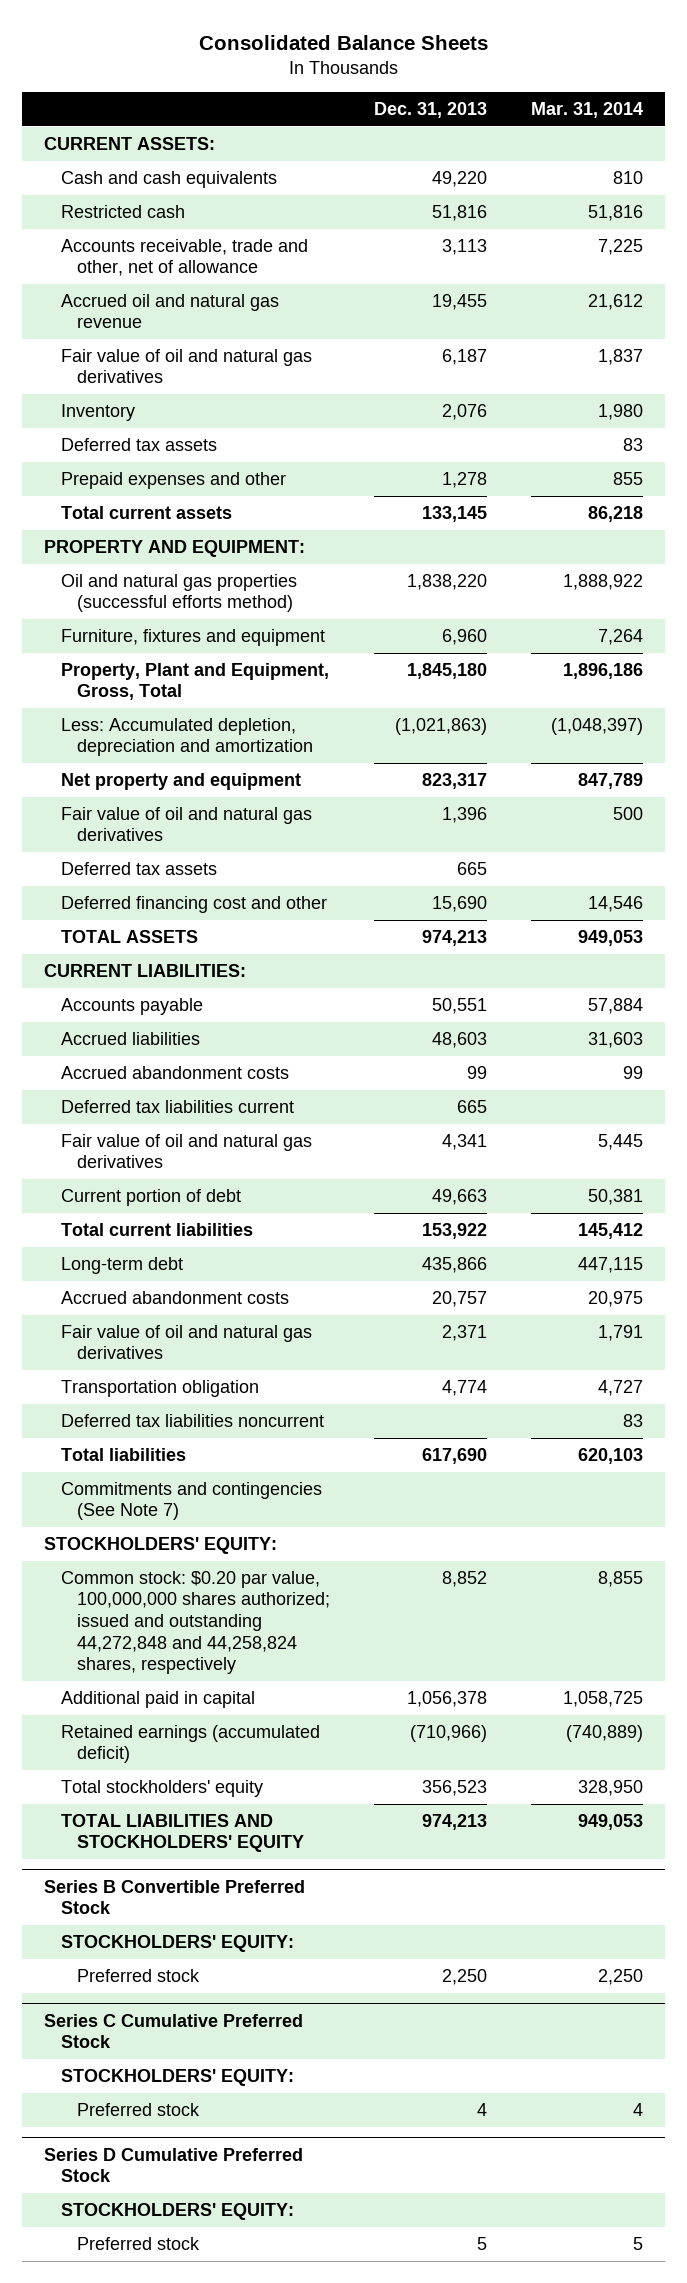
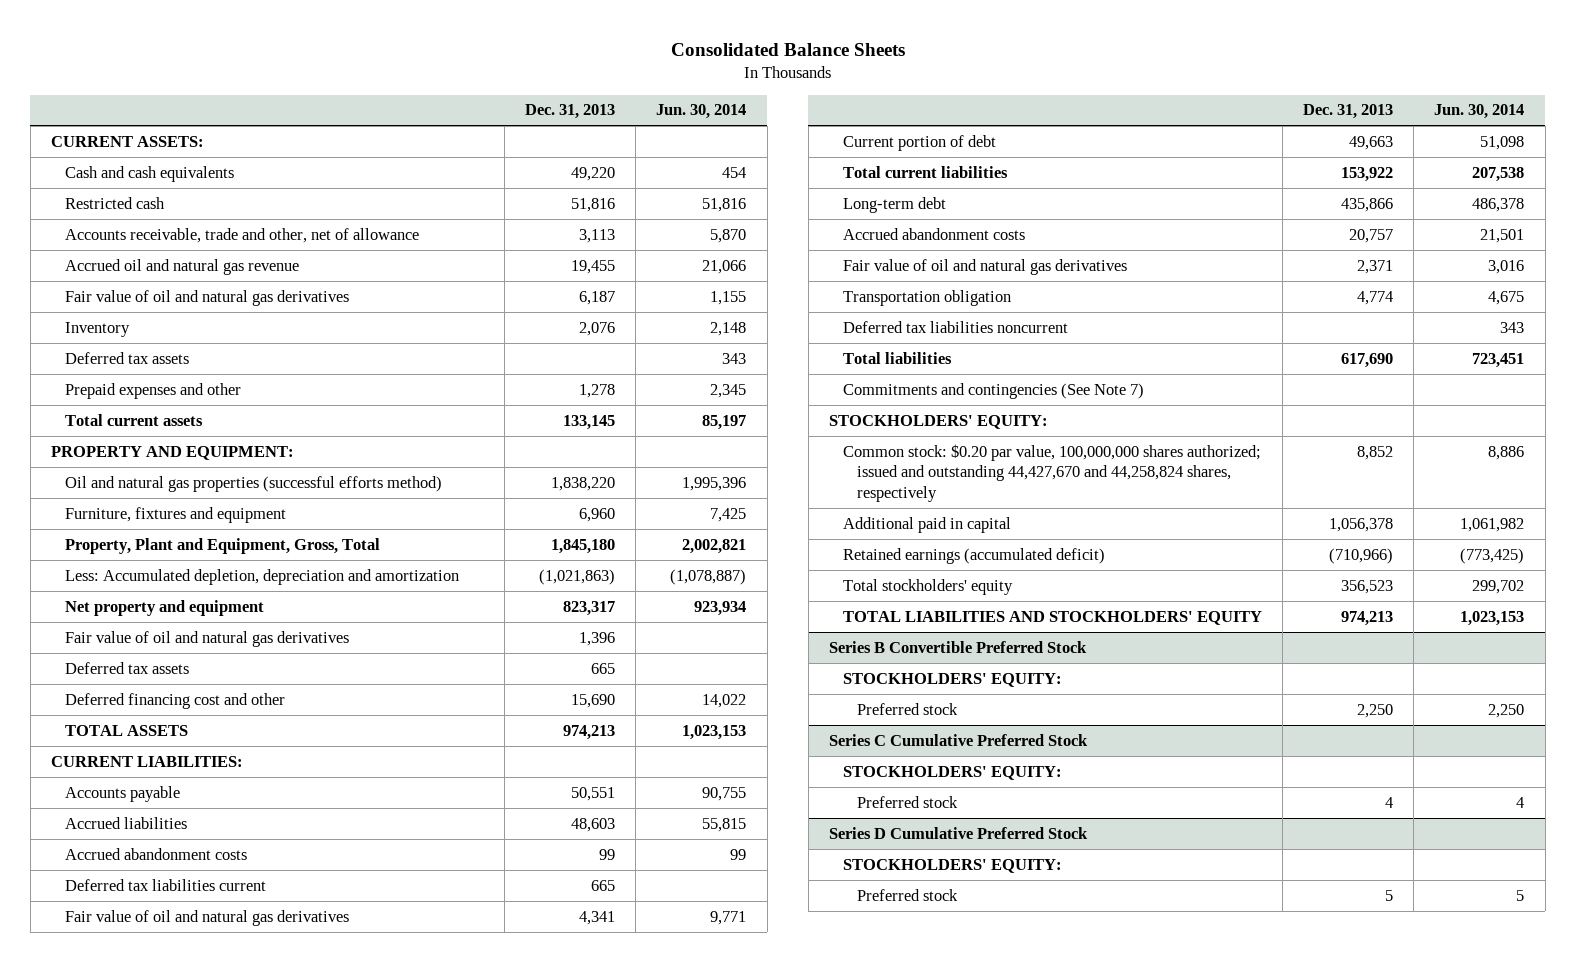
- | Dec. 31, 2013 | Mar. 31, 2014
+ | Dec. 31, 2013 | Jun. 30, 2014
- Common stock: $0.20 par value, 100,000,000 shares authorized; issued and outstanding 44,272,848 and 44,258,824 shares, respectively | 8,852 | 8,855
+ Common stock: $0.20 par value, 100,000,000 shares authorized; issued and outstanding 44,427,670 and 44,258,824 shares, respectively | 8,852 | 8,886

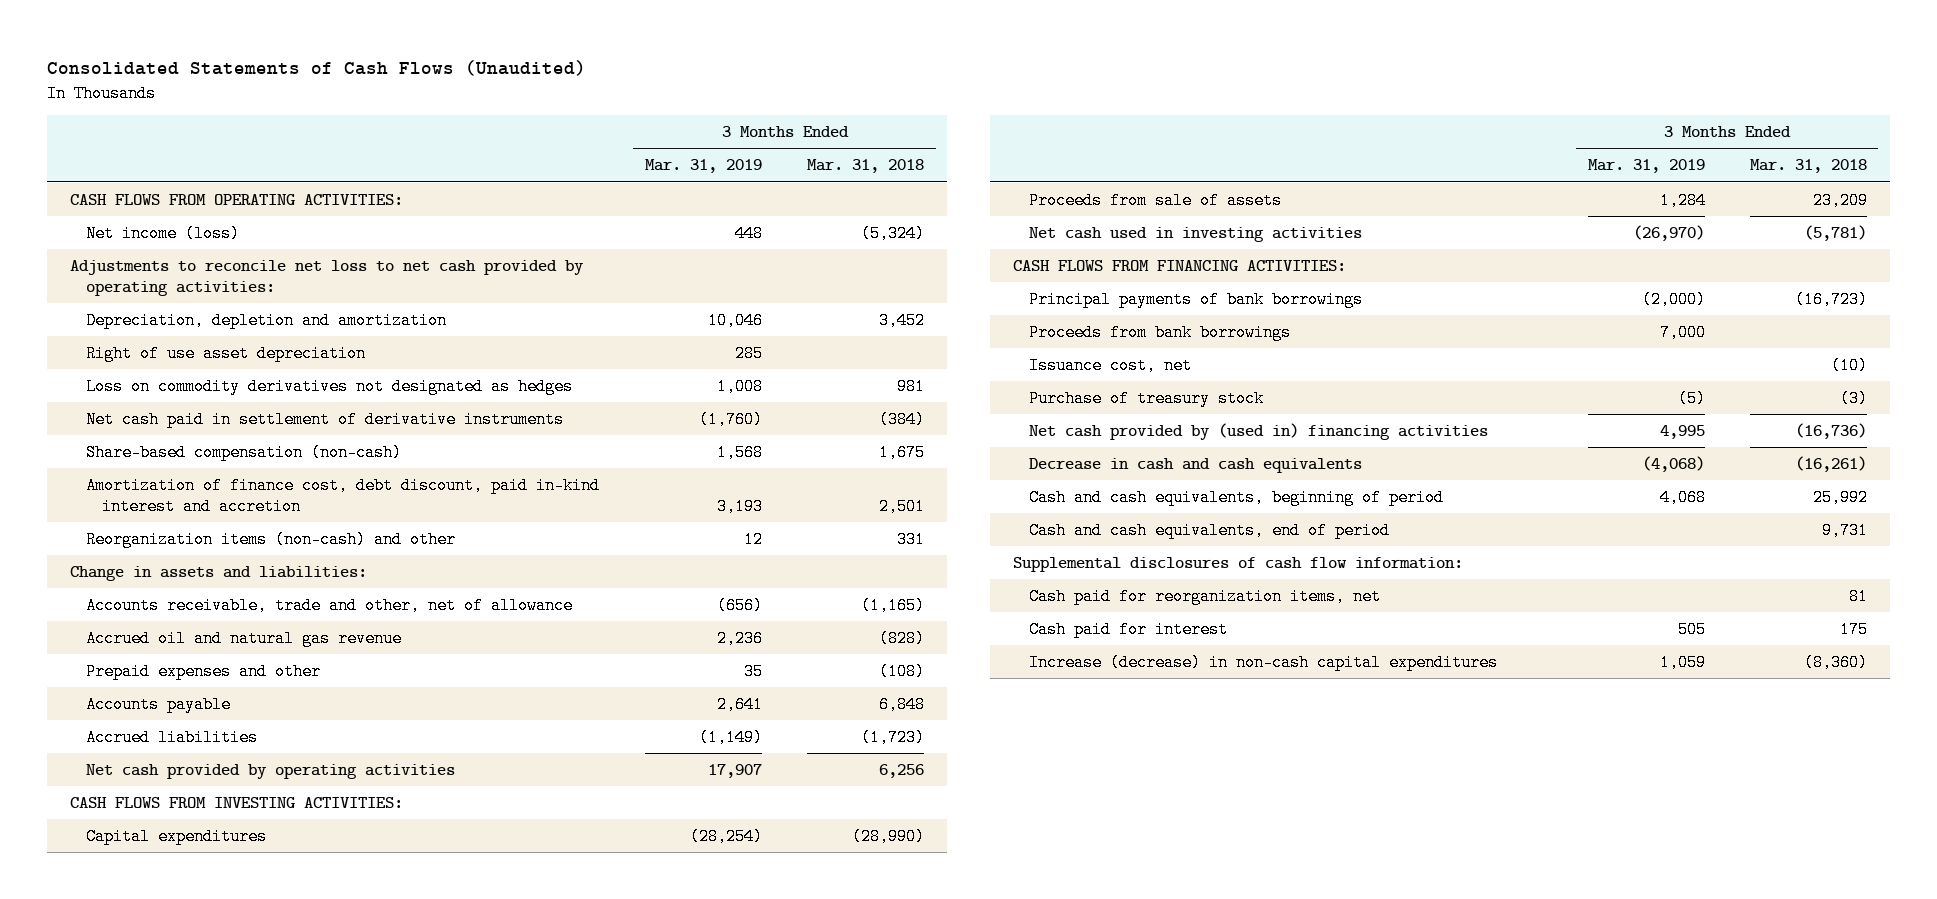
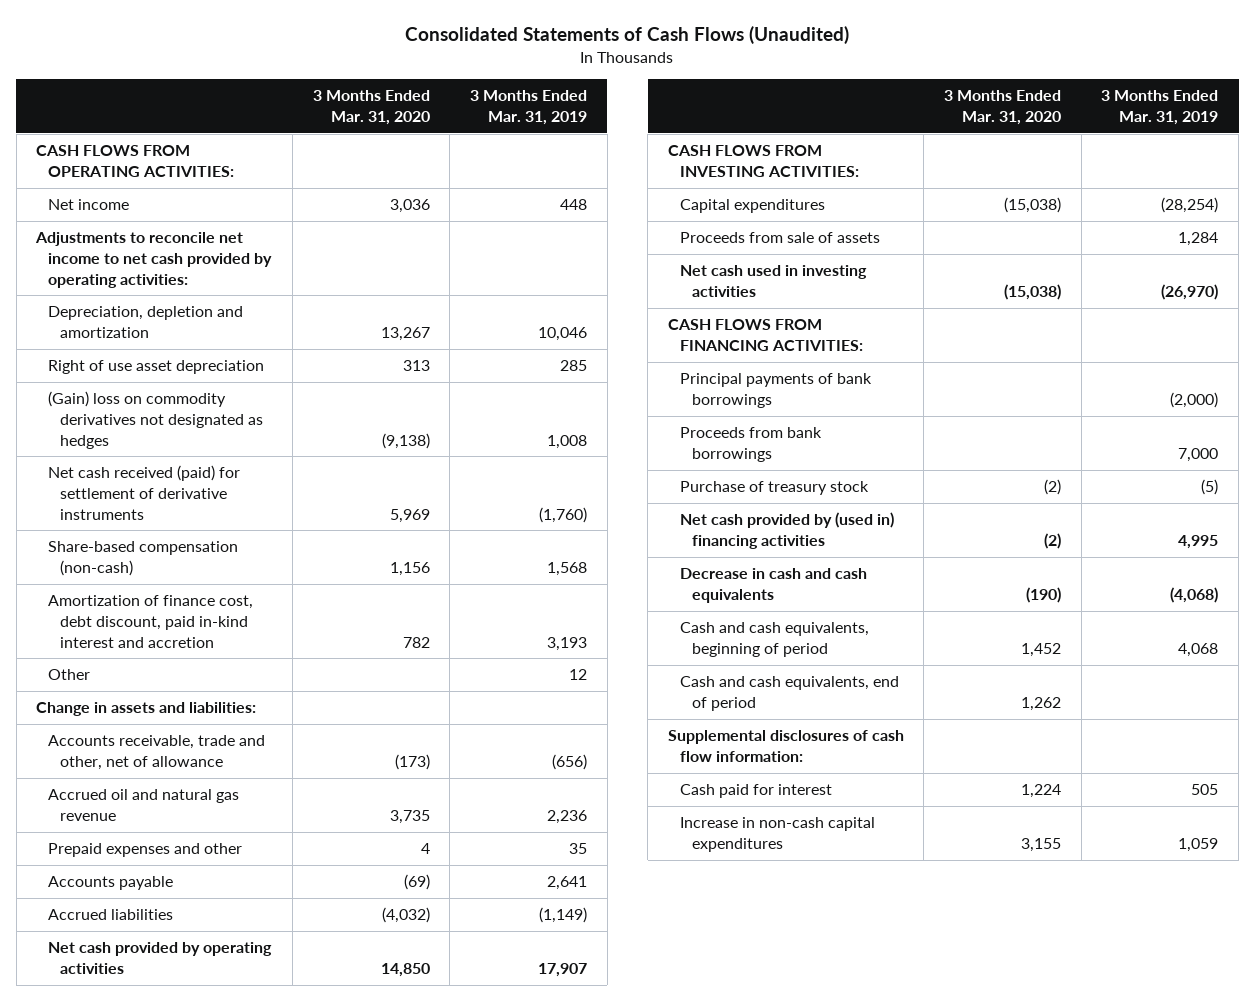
- | 3 Months Ended Mar. 31, 2019 | 3 Months Ended Mar. 31, 2018
+ | 3 Months Ended Mar. 31, 2020 | 3 Months Ended Mar. 31, 2019
- Net income (loss) | 448 | (5,324)
- Adjustments to reconcile net loss to net cash provided by operating activities:
+ Net income | 3,036 | 448
+ Adjustments to reconcile net income to net cash provided by operating activities:
- Loss on commodity derivatives not designated as hedges | 1,008 | 981
- Net cash paid in settlement of derivative instruments | (1,760) | (384)
+ (Gain) loss on commodity derivatives not designated as hedges | (9,138) | 1,008
+ Net cash received (paid) for settlement of derivative instruments | 5,969 | (1,760)
- Reorganization items (non-cash) and other | 12 | 331
+ Other | | 12
- Issuance cost, net | | (10)
- Cash paid for reorganization items, net | | 81
- Increase (decrease) in non-cash capital expenditures | 1,059 | (8,360)
+ Increase in non-cash capital expenditures | 3,155 | 1,059

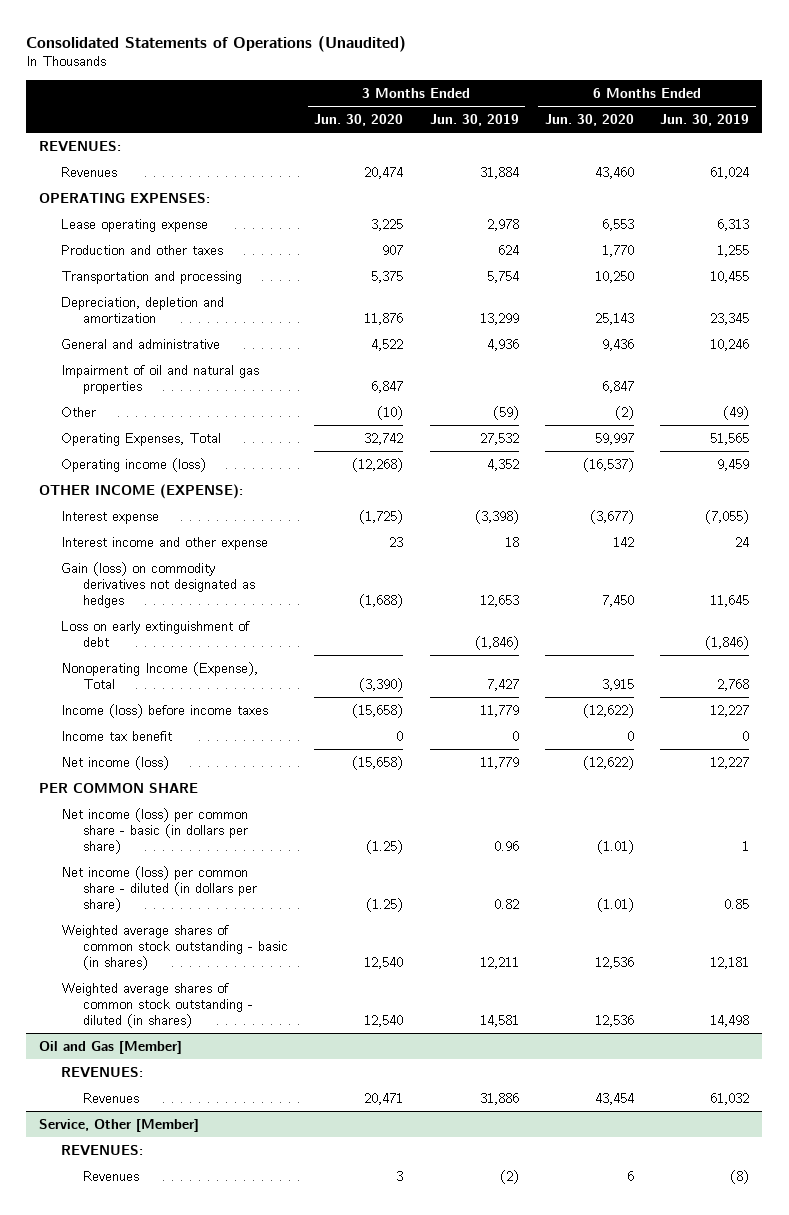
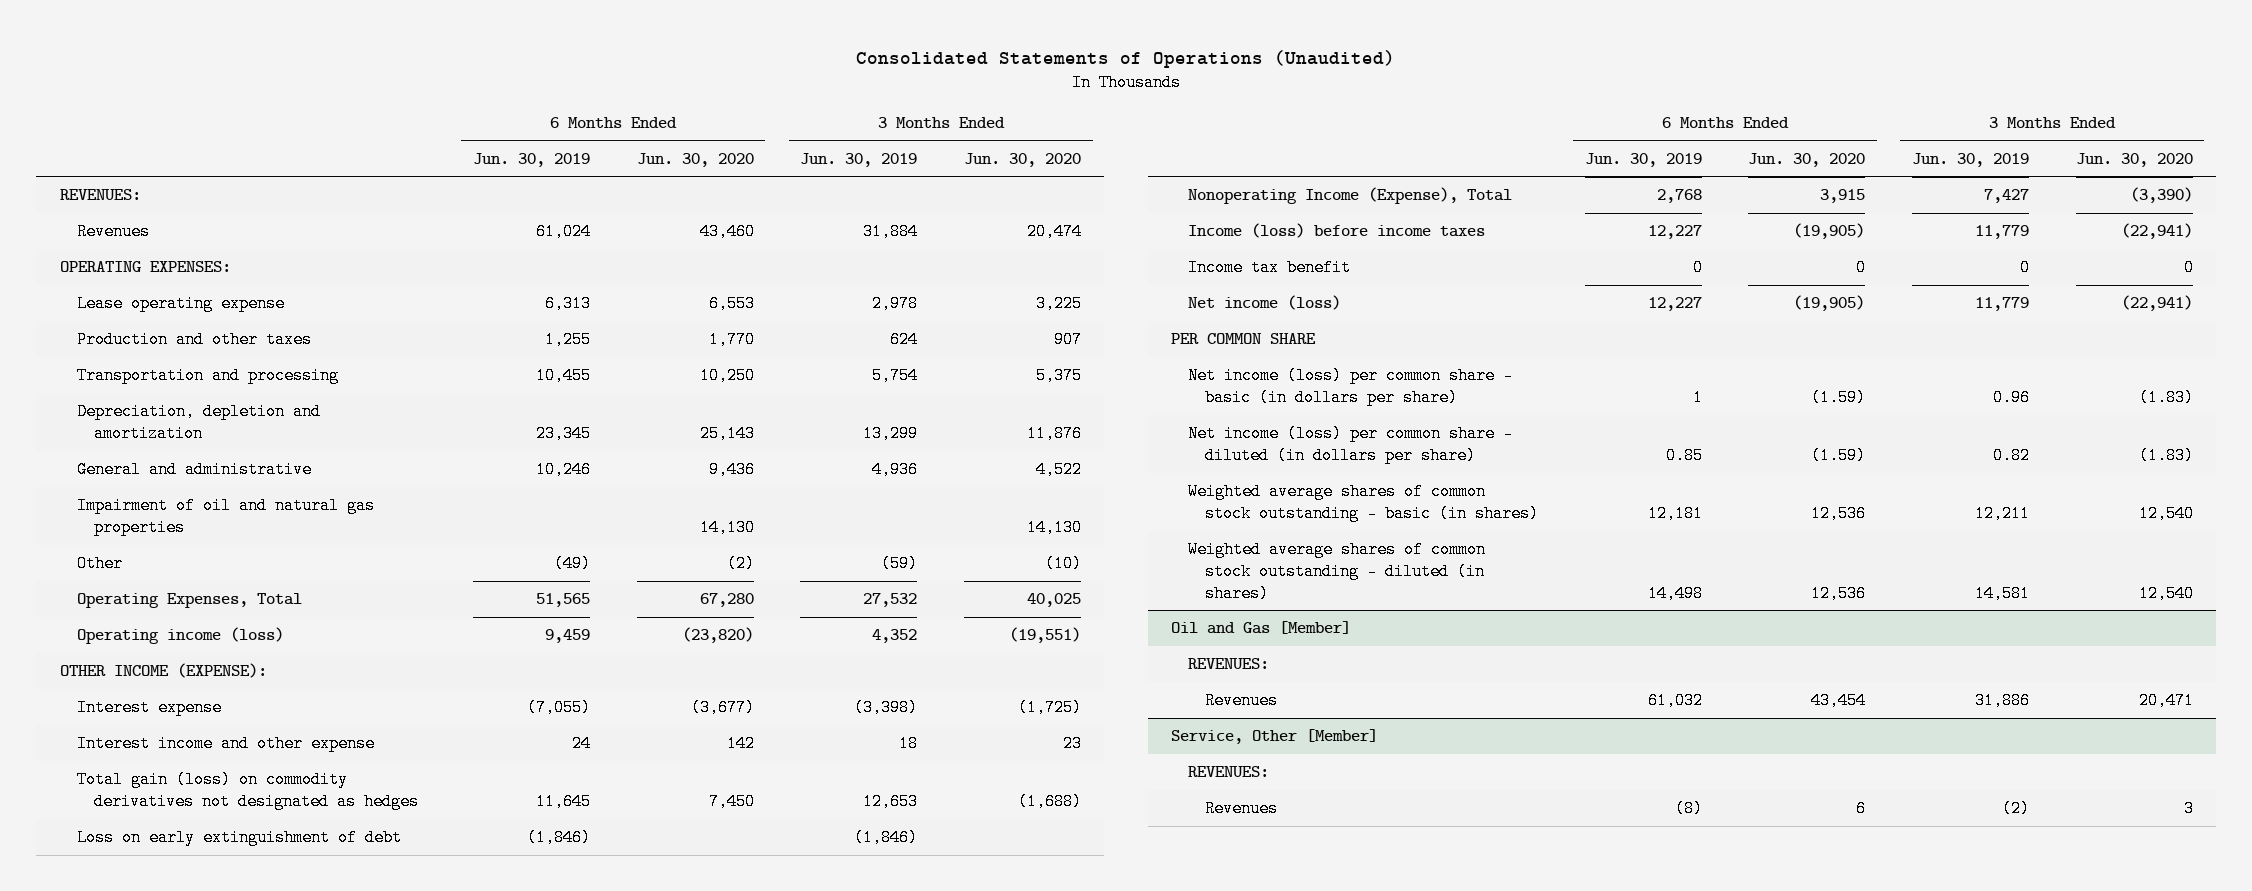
- | 3 Months Ended Jun. 30, 2020 | 3 Months Ended Jun. 30, 2019 | 6 Months Ended Jun. 30, 2020 | 6 Months Ended Jun. 30, 2019
+ | 6 Months Ended Jun. 30, 2019 | 6 Months Ended Jun. 30, 2020 | 3 Months Ended Jun. 30, 2019 | 3 Months Ended Jun. 30, 2020
- Impairment of oil and natural gas properties | 6,847 | | 6,847 |
+ Impairment of oil and natural gas properties | | 14,130 | | 14,130
- Operating Expenses, Total | 32,742 | 27,532 | 59,997 | 51,565
- Operating income (loss) | (12,268) | 4,352 | (16,537) | 9,459
+ Operating Expenses, Total | 51,565 | 67,280 | 27,532 | 40,025
+ Operating income (loss) | 9,459 | (23,820) | 4,352 | (19,551)
- Gain (loss) on commodity derivatives not designated as hedges | (1,688) | 12,653 | 7,450 | 11,645
+ Total gain (loss) on commodity derivatives not designated as hedges | 11,645 | 7,450 | 12,653 | (1,688)
- Income (loss) before income taxes | (15,658) | 11,779 | (12,622) | 12,227
+ Income (loss) before income taxes | 12,227 | (19,905) | 11,779 | (22,941)
- Net income (loss) | (15,658) | 11,779 | (12,622) | 12,227
+ Net income (loss) | 12,227 | (19,905) | 11,779 | (22,941)
- Net income (loss) per common share - basic (in dollars per share) | (1.25) | 0.96 | (1.01) | 1
- Net income (loss) per common share - diluted (in dollars per share) | (1.25) | 0.82 | (1.01) | 0.85
+ Net income (loss) per common share - basic (in dollars per share) | 1 | (1.59) | 0.96 | (1.83)
+ Net income (loss) per common share - diluted (in dollars per share) | 0.85 | (1.59) | 0.82 | (1.83)

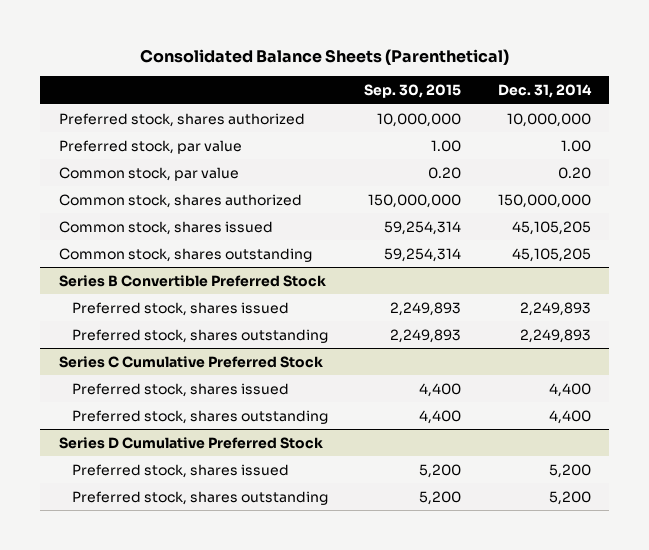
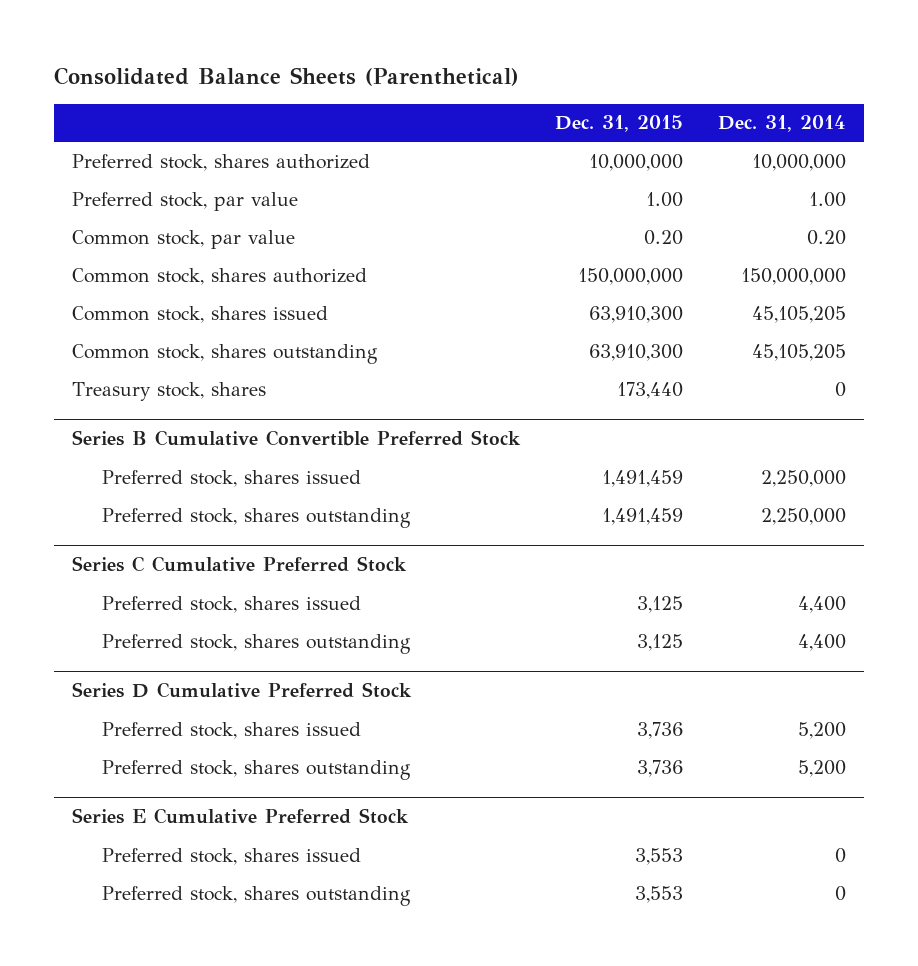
- | Sep. 30, 2015 | Dec. 31, 2014
+ | Dec. 31, 2015 | Dec. 31, 2014
- Series B Convertible Preferred Stock
- Preferred stock, shares issued | 2,249,893 | 2,249,893
- Preferred stock, shares outstanding | 2,249,893 | 2,249,893
+ Treasury stock, shares | 173,440 | 0
+ Series B Cumulative Convertible Preferred Stock
+ Preferred stock, shares issued | 1,491,459 | 2,250,000
+ Preferred stock, shares outstanding | 1,491,459 | 2,250,000
+ Series E Cumulative Preferred Stock
+ Preferred stock, shares issued | 3,553 | 0
+ Preferred stock, shares outstanding | 3,553 | 0

